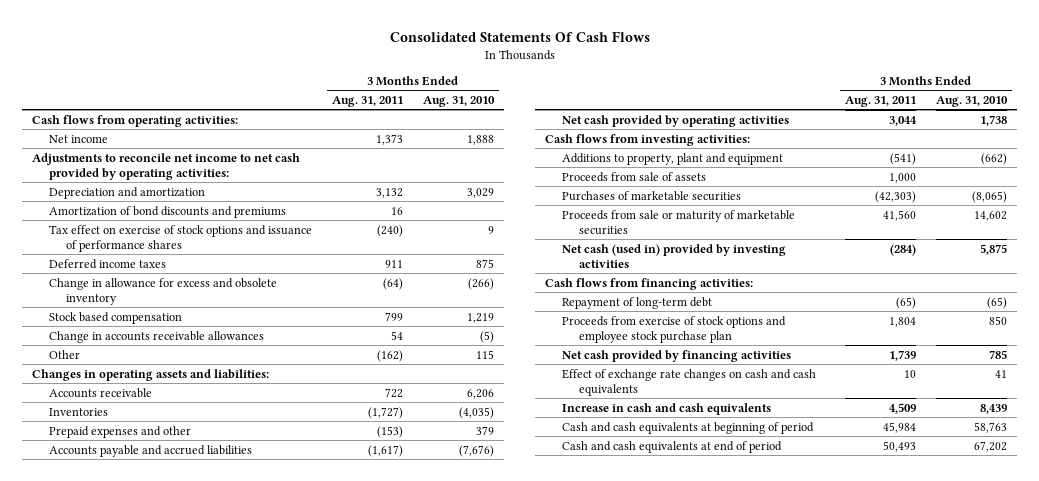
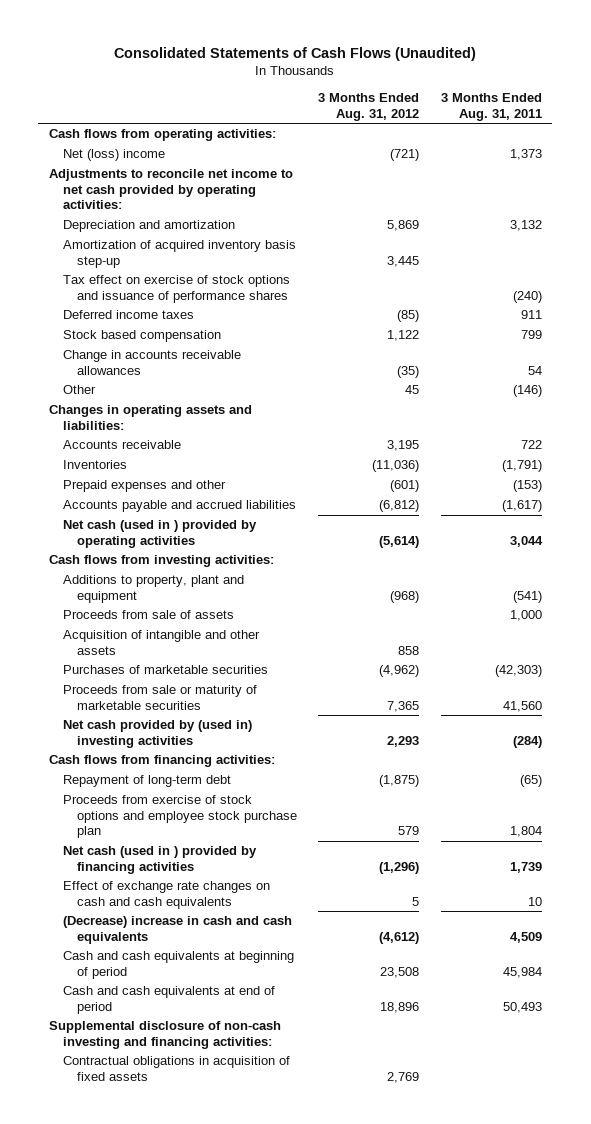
- Consolidated Statements Of Cash Flows
+ Consolidated Statements of Cash Flows (Unaudited)
- | 3 Months Ended Aug. 31, 2011 | 3 Months Ended Aug. 31, 2010
+ | 3 Months Ended Aug. 31, 2012 | 3 Months Ended Aug. 31, 2011
- Net income | 1,373 | 1,888
+ Net (loss) income | (721) | 1,373
- Amortization of bond discounts and premiums | 16 |
+ Amortization of acquired inventory basis step-up | 3,445 |
- Change in allowance for excess and obsolete inventory | (64) | (266)
- Other | (162) | 115
+ Other | 45 | (146)
- Inventories | (1,727) | (4,035)
+ Inventories | (11,036) | (1,791)
- Net cash provided by operating activities | 3,044 | 1,738
+ Net cash (used in ) provided by operating activities | (5,614) | 3,044
+ Acquisition of intangible and other assets | 858 |
- Net cash (used in) provided by investing activities | (284) | 5,875
+ Net cash provided by (used in) investing activities | 2,293 | (284)
- Net cash provided by financing activities | 1,739 | 785
+ Net cash (used in ) provided by financing activities | (1,296) | 1,739
- Increase in cash and cash equivalents | 4,509 | 8,439
+ (Decrease) increase in cash and cash equivalents | (4,612) | 4,509
+ Supplemental disclosure of non-cash investing and financing activities:
+ Contractual obligations in acquisition of fixed assets | 2,769 |

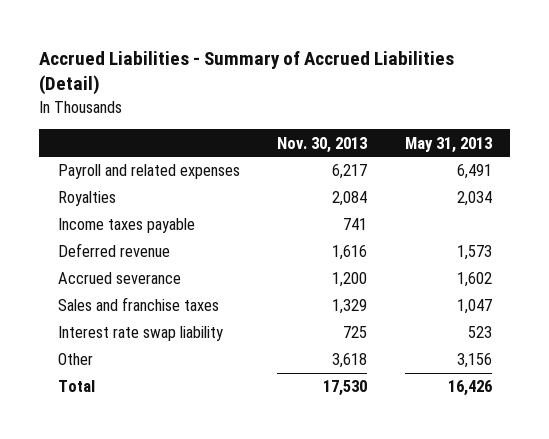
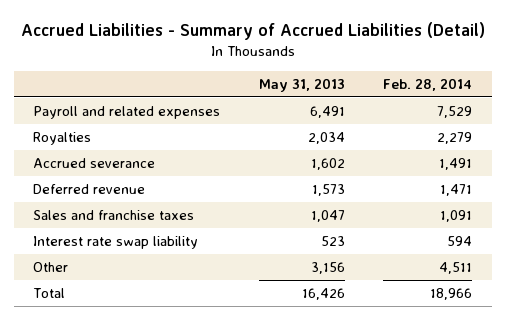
- | Nov. 30, 2013 | May 31, 2013
+ | May 31, 2013 | Feb. 28, 2014
- Income taxes payable | 741 |
moved down: Deferred revenue | 1,573 | 1,471

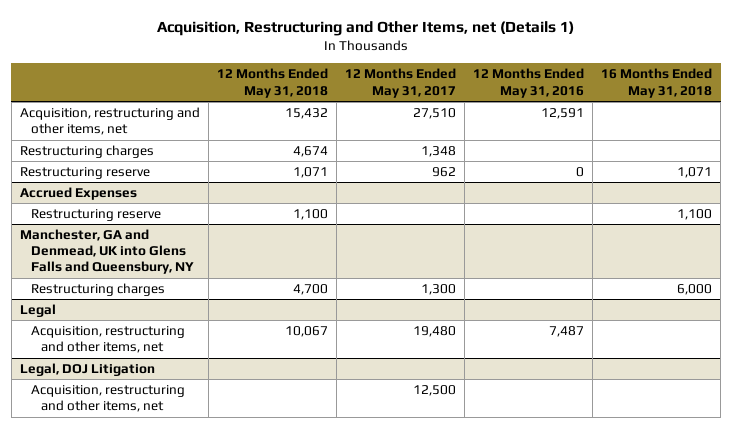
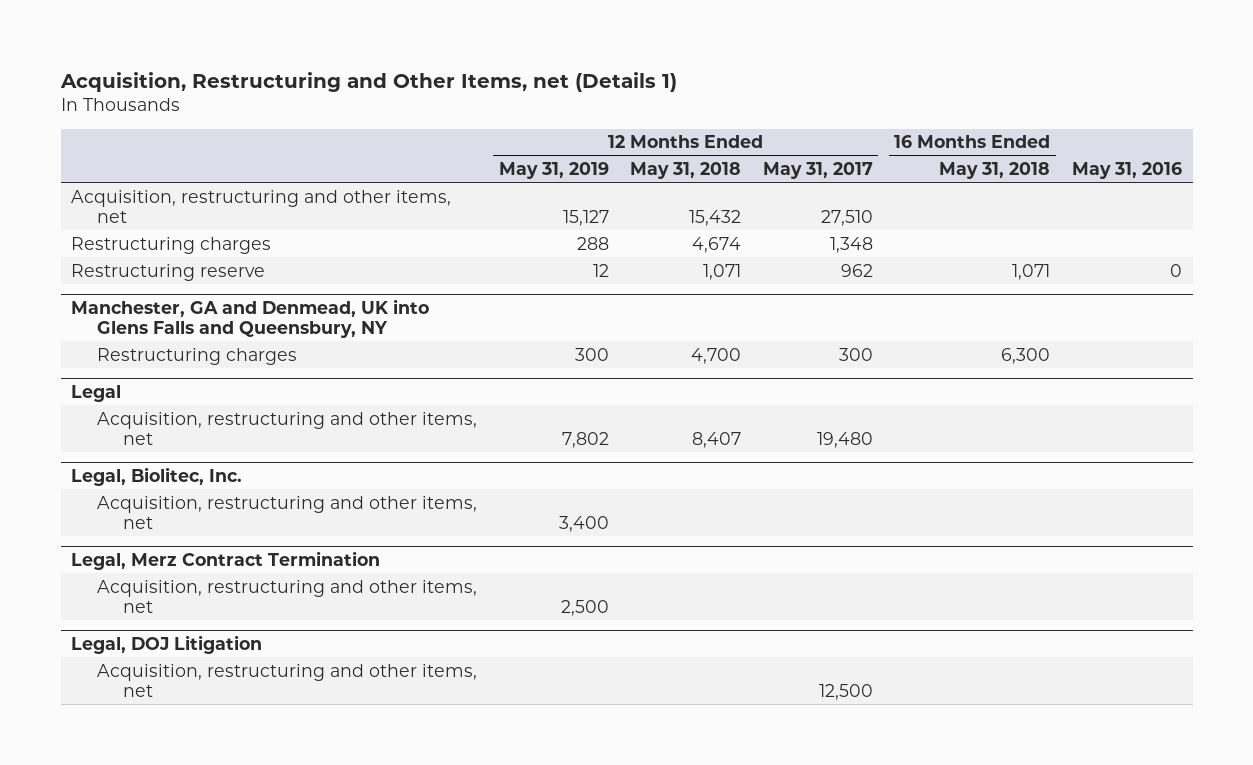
- | 12 Months Ended May 31, 2018 | 12 Months Ended May 31, 2017 | 12 Months Ended May 31, 2016 | 16 Months Ended May 31, 2018
+ | 12 Months Ended May 31, 2019 | 12 Months Ended May 31, 2018 | 12 Months Ended May 31, 2017 | 16 Months Ended May 31, 2018 | May 31, 2016
- Accrued Expenses
- Restructuring reserve | 1,100 | | | 1,100
@ Manchester, GA and Denmead, UK into Glens Falls and Queensbury, NY
- Restructuring charges | 4,700 | 1,300 | | 6,000
+ Restructuring charges | 300 | 4,700 | 300 | 6,300 |
@ Legal
- Acquisition, restructuring and other items, net | 10,067 | 19,480 | 7,487 |
+ Acquisition, restructuring and other items, net | 7,802 | 8,407 | 19,480 | |
+ Legal, Biolitec, Inc.
+ Acquisition, restructuring and other items, net | 3,400 | | | |
+ Legal, Merz Contract Termination
+ Acquisition, restructuring and other items, net | 2,500 | | | |

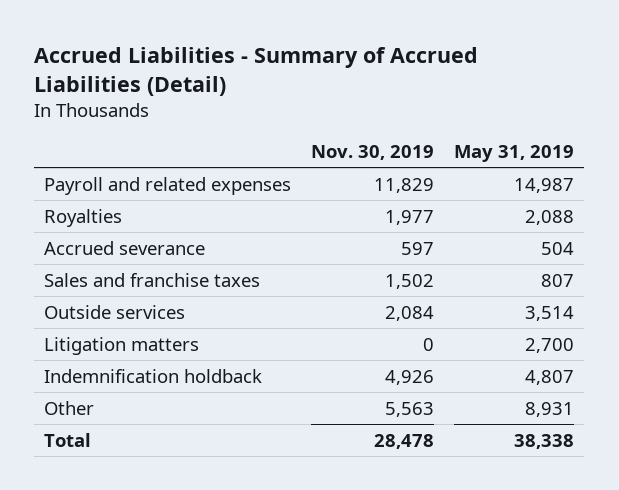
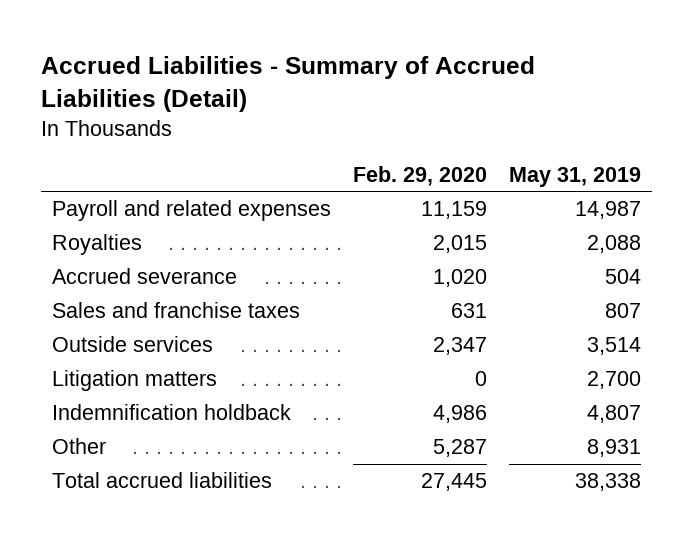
- | Nov. 30, 2019 | May 31, 2019
+ | Feb. 29, 2020 | May 31, 2019
- Total | 28,478 | 38,338
+ Total accrued liabilities | 27,445 | 38,338

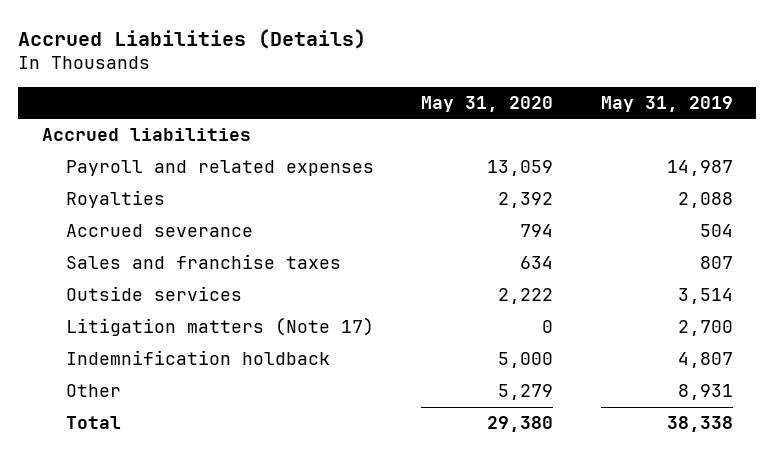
- Accrued Liabilities - Summary of Accrued Liabilities (Detail)
+ Accrued Liabilities (Details)
- | Feb. 29, 2020 | May 31, 2019
+ | May 31, 2020 | May 31, 2019
+ Accrued liabilities
- Litigation matters | 0 | 2,700
+ Litigation matters (Note 17) | 0 | 2,700
- Total accrued liabilities | 27,445 | 38,338
+ Total | 29,380 | 38,338

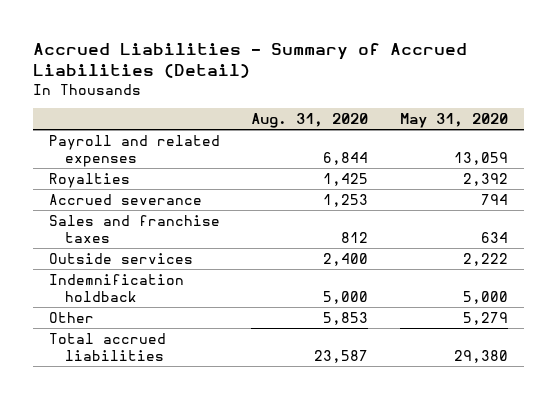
- Accrued Liabilities (Details)
+ Accrued Liabilities - Summary of Accrued Liabilities (Detail)
- | May 31, 2020 | May 31, 2019
+ | Aug. 31, 2020 | May 31, 2020
- Accrued liabilities
- Litigation matters (Note 17) | 0 | 2,700
- Total | 29,380 | 38,338
+ Total accrued liabilities | 23,587 | 29,380

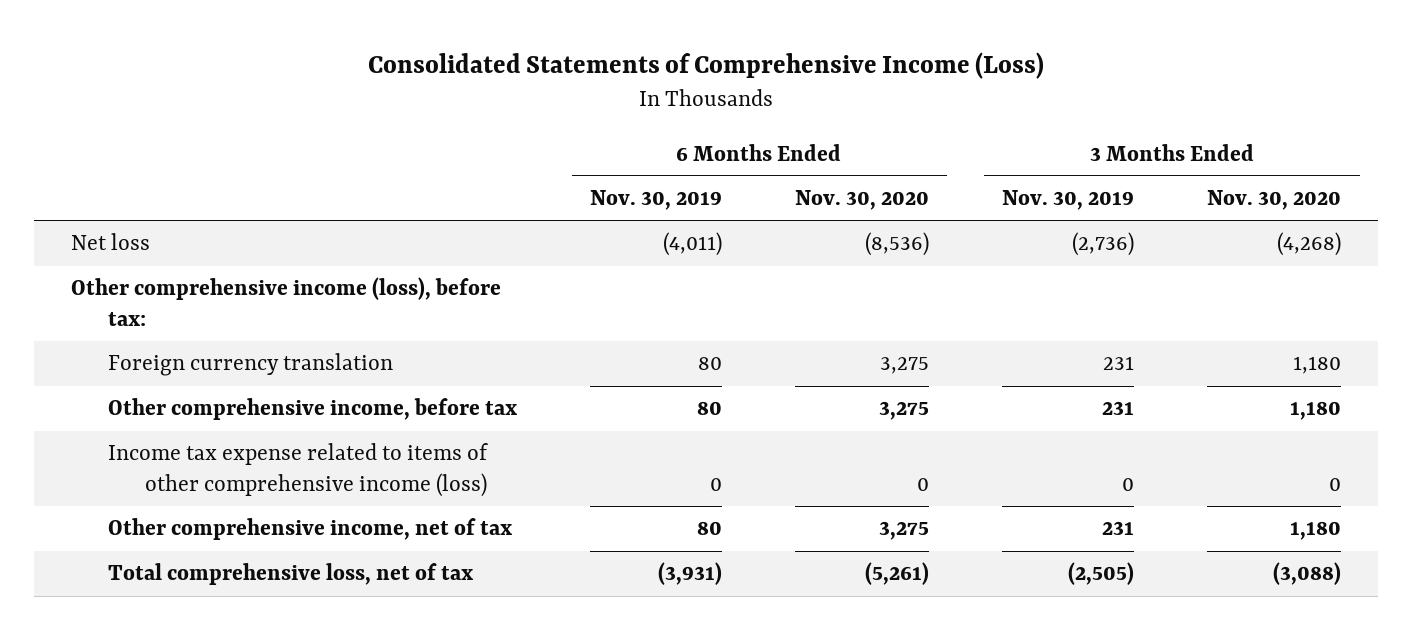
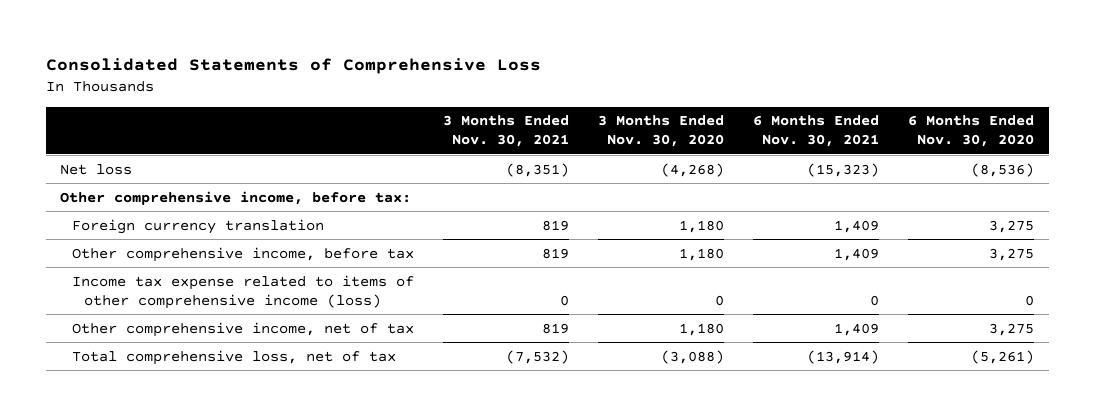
- Consolidated Statements of Comprehensive Income (Loss)
+ Consolidated Statements of Comprehensive Loss
- | 6 Months Ended Nov. 30, 2019 | 6 Months Ended Nov. 30, 2020 | 3 Months Ended Nov. 30, 2019 | 3 Months Ended Nov. 30, 2020
+ | 3 Months Ended Nov. 30, 2021 | 3 Months Ended Nov. 30, 2020 | 6 Months Ended Nov. 30, 2021 | 6 Months Ended Nov. 30, 2020
- Other comprehensive income (loss), before tax:
+ Other comprehensive income, before tax:

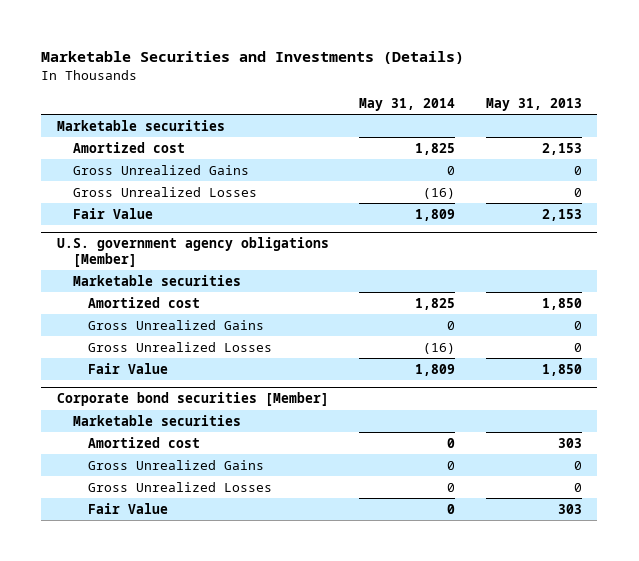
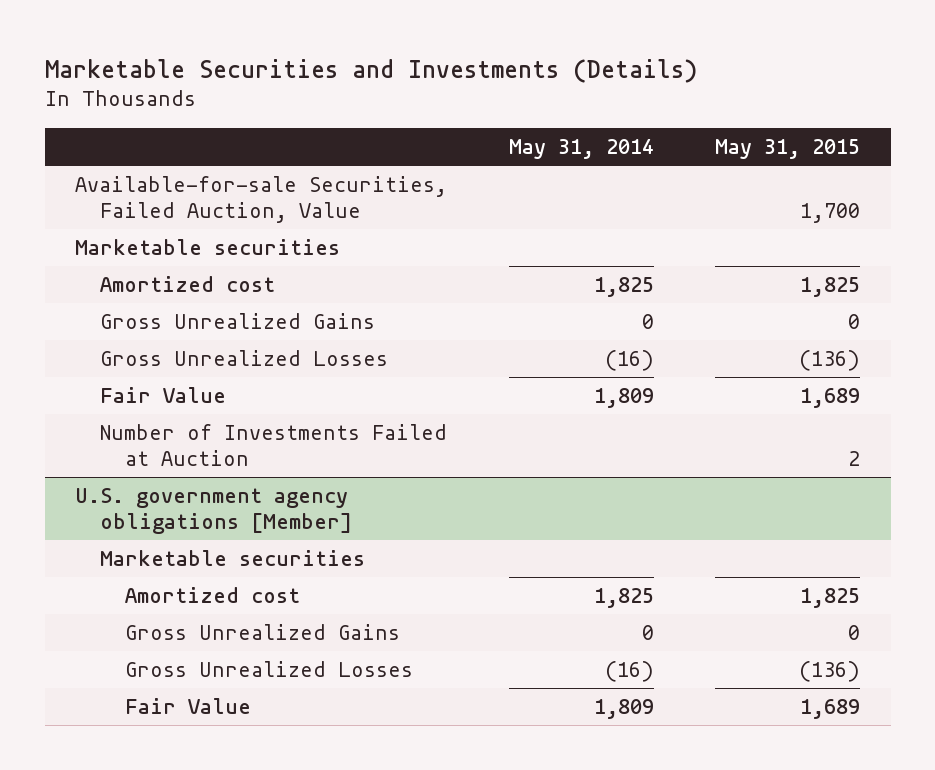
- | May 31, 2014 | May 31, 2013
+ | May 31, 2014 | May 31, 2015
+ Available-for-sale Securities, Failed Auction, Value | | 1,700
+ Number of Investments Failed at Auction | | 2
- Corporate bond securities [Member]
- Marketable securities
- Amortized cost | 0 | 303
- Gross Unrealized Gains | 0 | 0
- Gross Unrealized Losses | 0 | 0
- Fair Value | 0 | 303

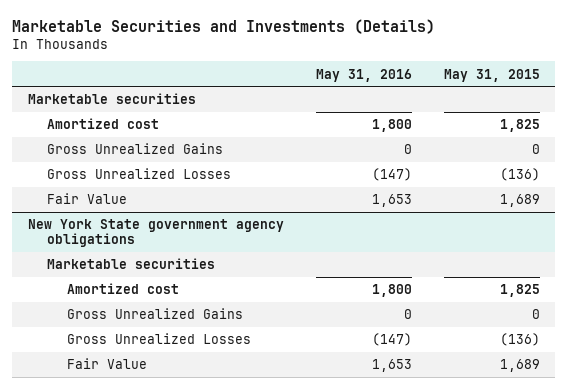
- | May 31, 2014 | May 31, 2015
+ | May 31, 2016 | May 31, 2015
- Available-for-sale Securities, Failed Auction, Value | | 1,700
- Number of Investments Failed at Auction | | 2
- U.S. government agency obligations [Member]
+ New York State government agency obligations

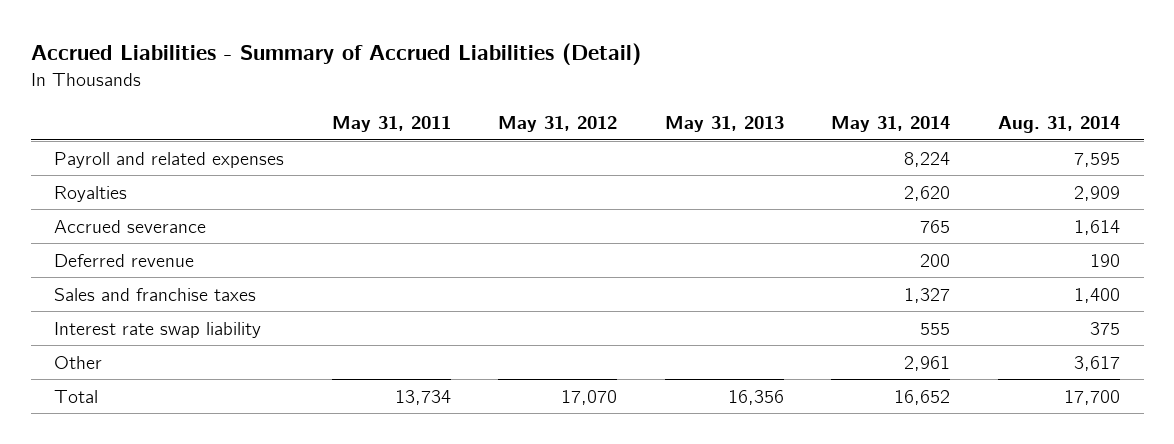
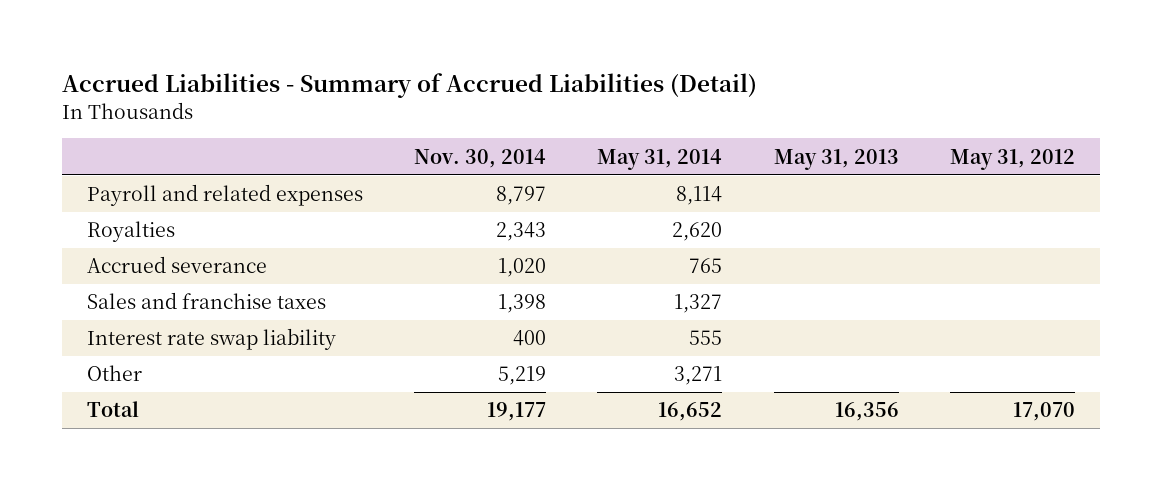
- | May 31, 2011 | May 31, 2012 | May 31, 2013 | May 31, 2014 | Aug. 31, 2014
+ | Nov. 30, 2014 | May 31, 2014 | May 31, 2013 | May 31, 2012
- Payroll and related expenses | | | | 8,224 | 7,595
+ Payroll and related expenses | 8,797 | 8,114 | |
- Deferred revenue | | | | 200 | 190
- Other | | | | 2,961 | 3,617
+ Other | 5,219 | 3,271 | |

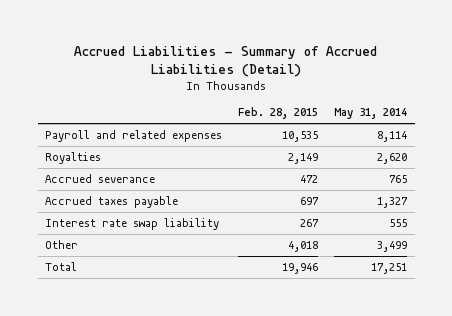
- | Nov. 30, 2014 | May 31, 2014 | May 31, 2013 | May 31, 2012
+ | Feb. 28, 2015 | May 31, 2014
- Sales and franchise taxes | 1,398 | 1,327 | |
+ Accrued taxes payable | 697 | 1,327
- Other | 5,219 | 3,271 | |
- Total | 19,177 | 16,652 | 16,356 | 17,070
+ Other | 4,018 | 3,499
+ Total | 19,946 | 17,251

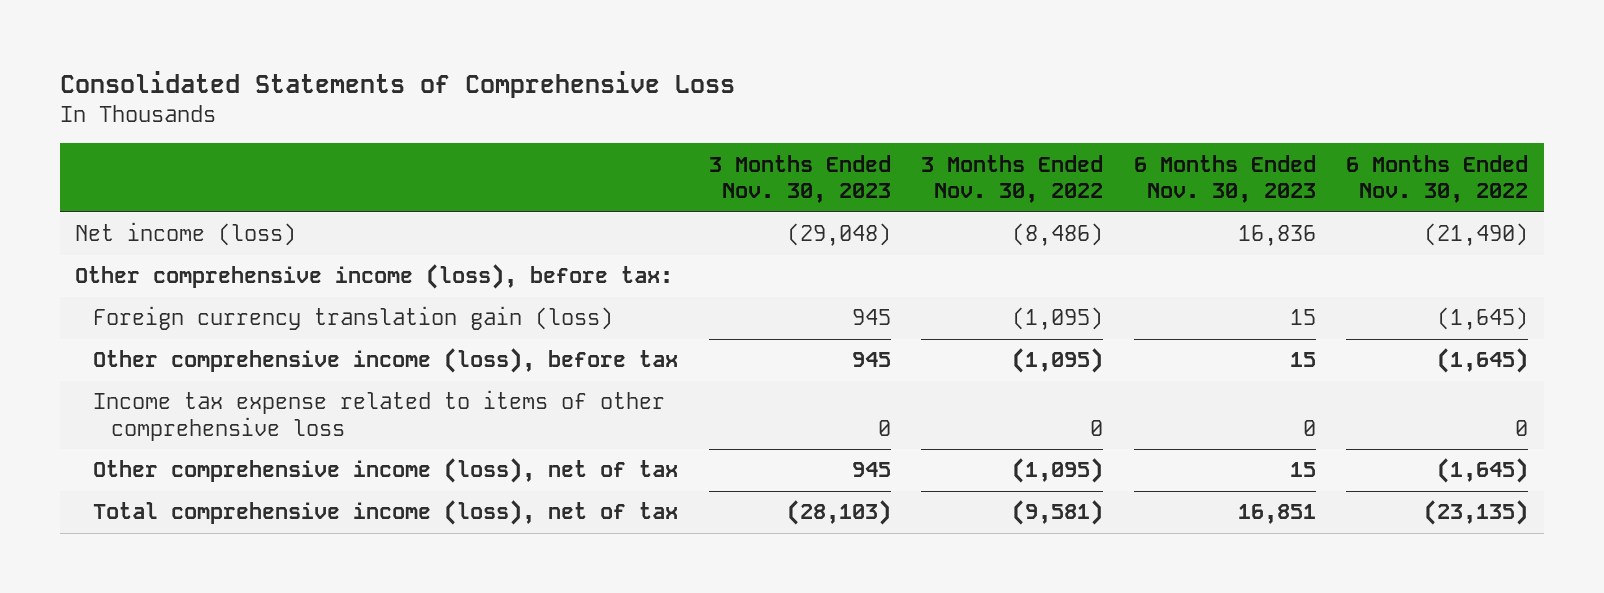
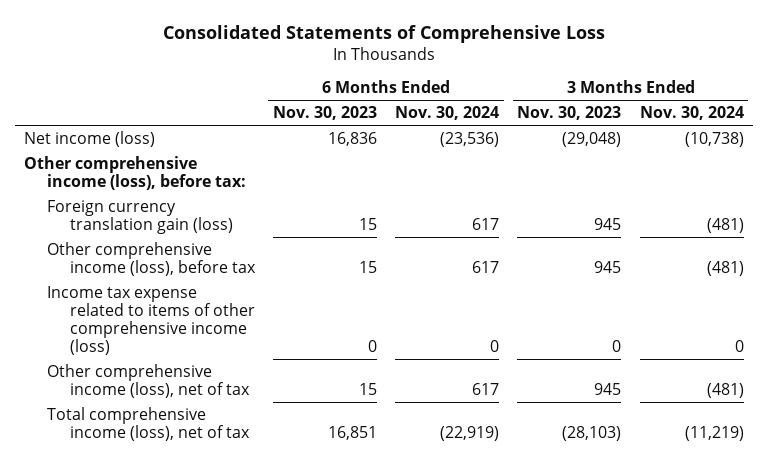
- | 3 Months Ended Nov. 30, 2023 | 3 Months Ended Nov. 30, 2022 | 6 Months Ended Nov. 30, 2023 | 6 Months Ended Nov. 30, 2022
+ | 6 Months Ended Nov. 30, 2023 | 6 Months Ended Nov. 30, 2024 | 3 Months Ended Nov. 30, 2023 | 3 Months Ended Nov. 30, 2024
- Income tax expense related to items of other comprehensive loss | 0 | 0 | 0 | 0
+ Income tax expense related to items of other comprehensive income (loss) | 0 | 0 | 0 | 0

